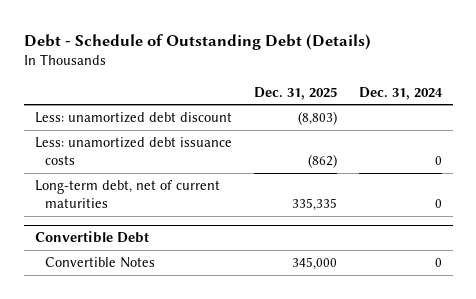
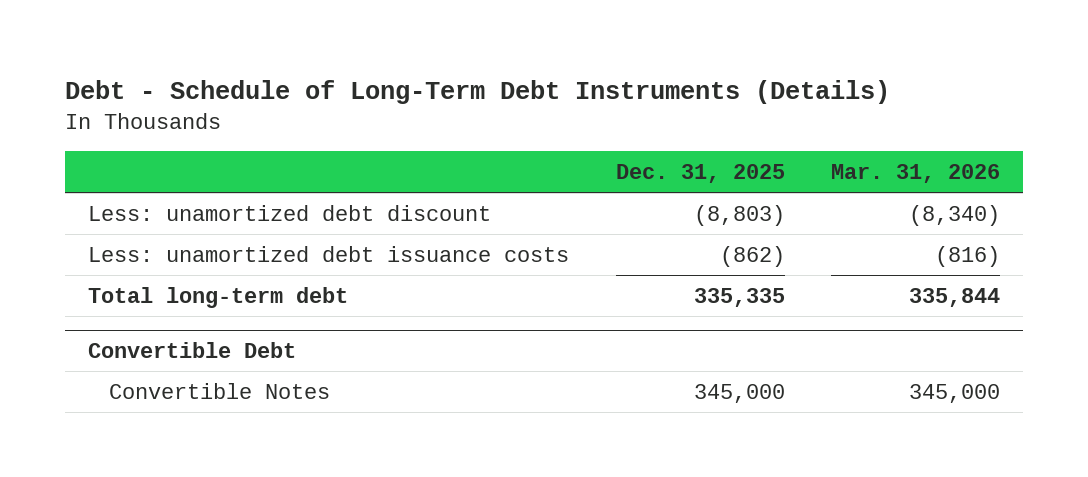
- Debt - Schedule of Outstanding Debt (Details)
+ Debt - Schedule of Long-Term Debt Instruments (Details)
- | Dec. 31, 2025 | Dec. 31, 2024
+ | Dec. 31, 2025 | Mar. 31, 2026
- Long-term debt, net of current maturities | 335,335 | 0
+ Total long-term debt | 335,335 | 335,844

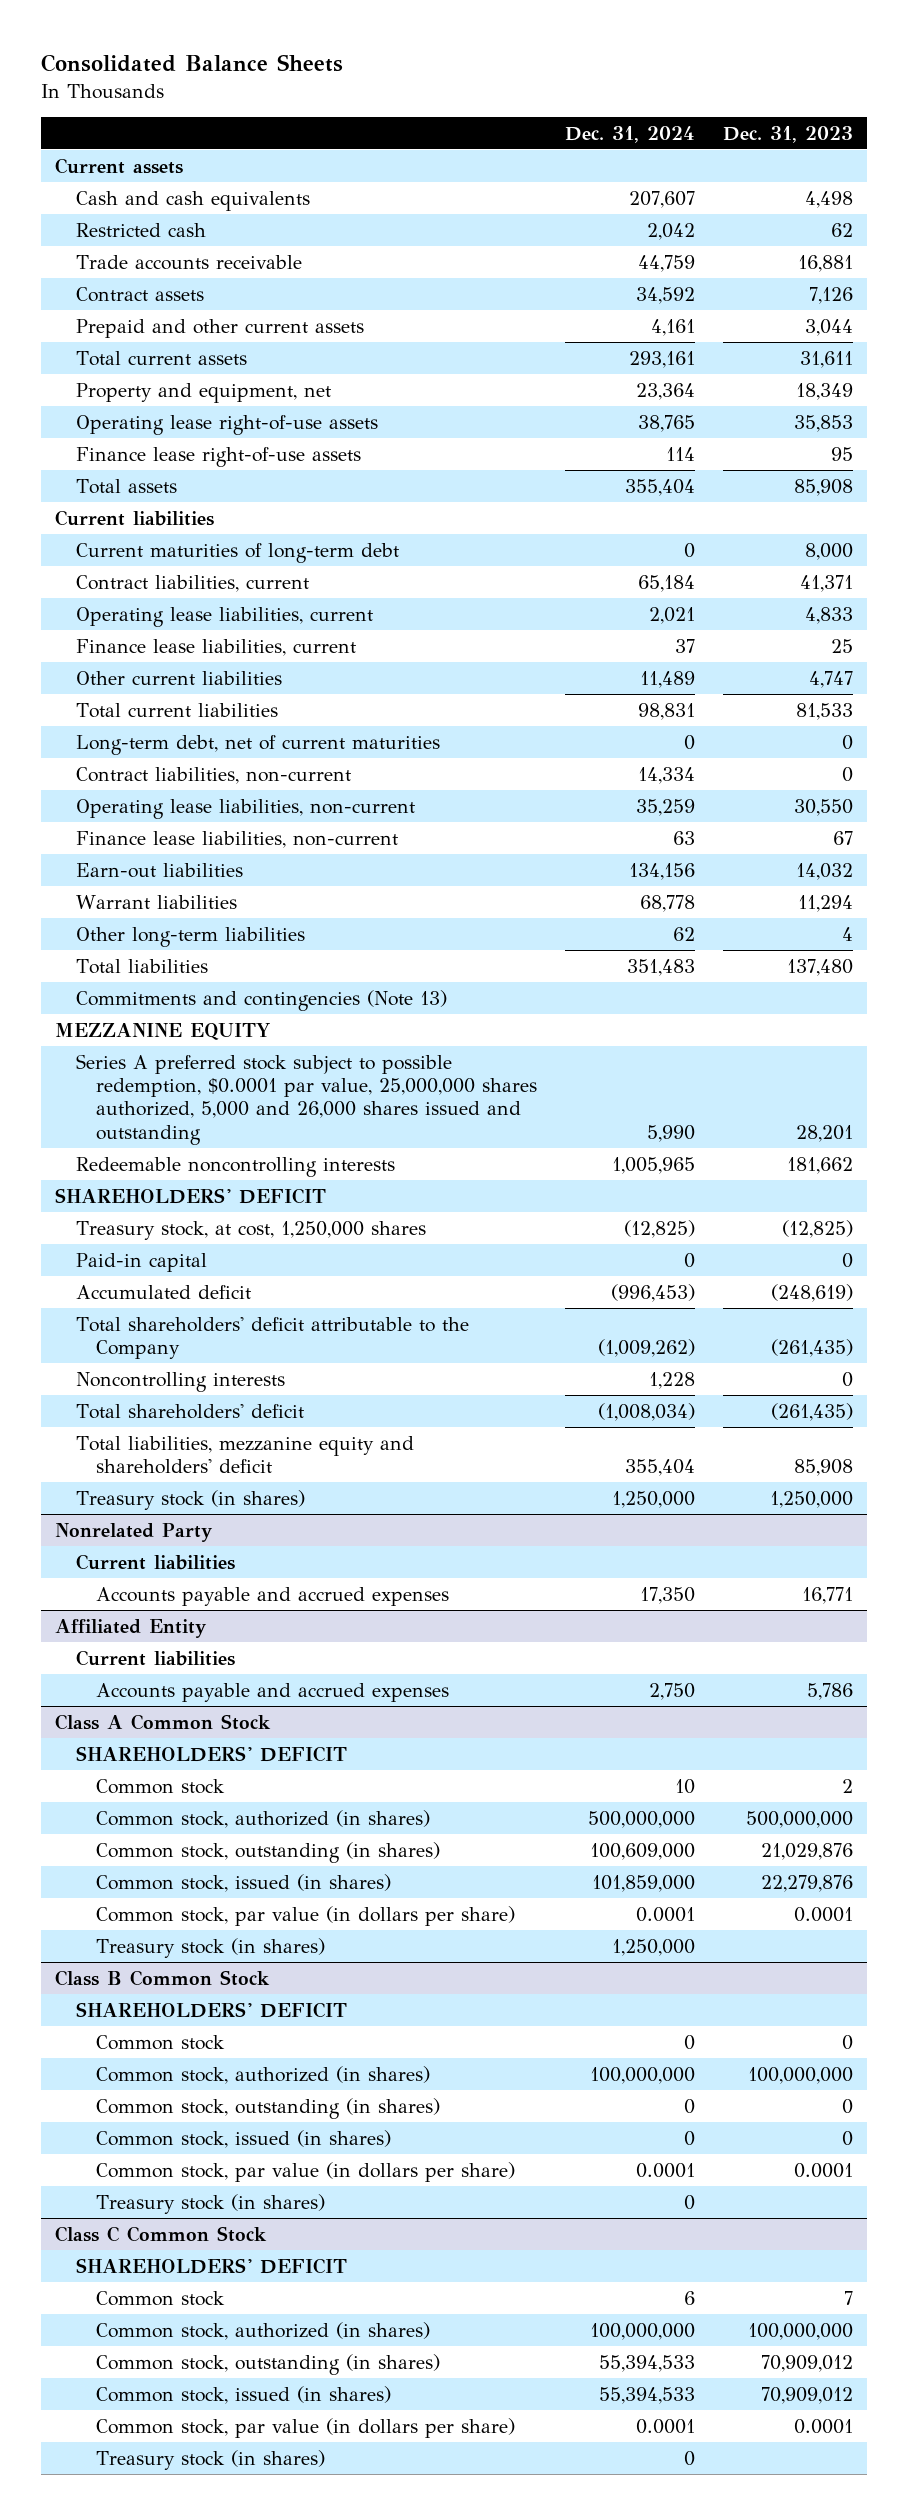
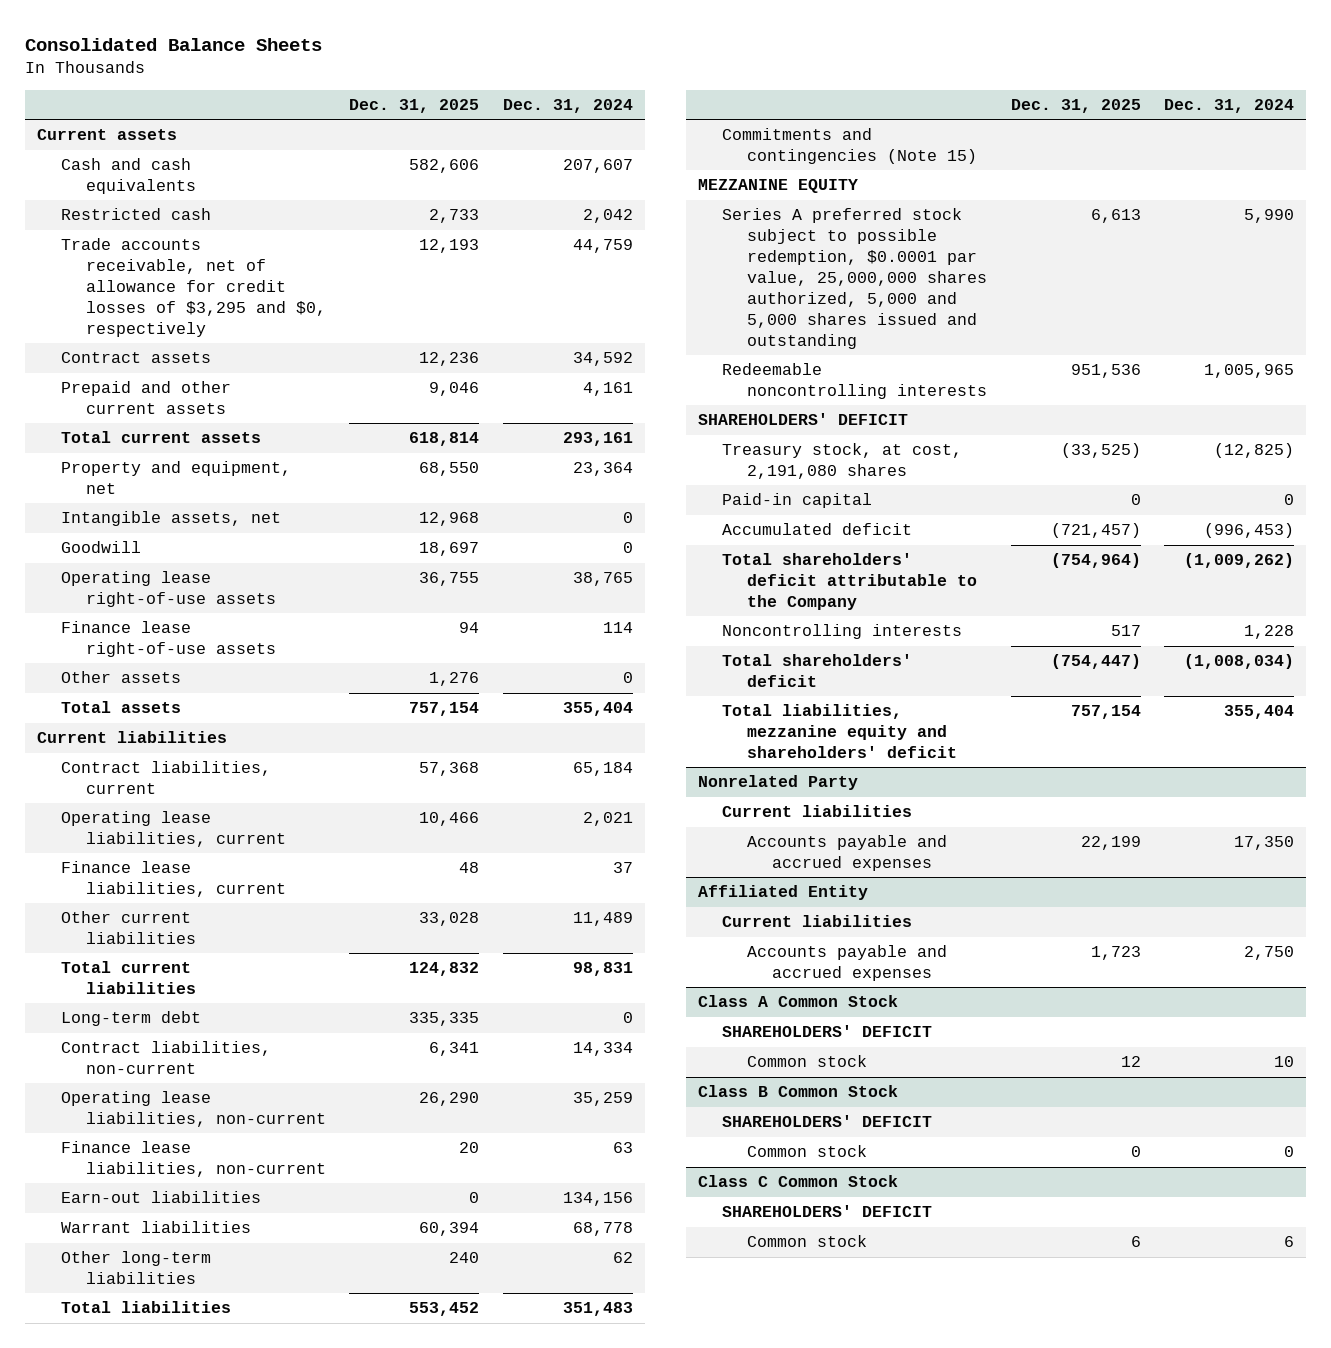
- | Dec. 31, 2024 | Dec. 31, 2023
+ | Dec. 31, 2025 | Dec. 31, 2024
- Trade accounts receivable | 44,759 | 16,881
+ Trade accounts receivable, net of allowance for credit losses of $3,295 and $0, respectively | 12,193 | 44,759
+ Intangible assets, net | 12,968 | 0
+ Goodwill | 18,697 | 0
+ Other assets | 1,276 | 0
- Current maturities of long-term debt | 0 | 8,000
- Long-term debt, net of current maturities | 0 | 0
+ Long-term debt | 335,335 | 0
- Commitments and contingencies (Note 13)
+ Commitments and contingencies (Note 15)
- Series A preferred stock subject to possible redemption, $0.0001 par value, 25,000,000 shares authorized, 5,000 and 26,000 shares issued and outstanding | 5,990 | 28,201
+ Series A preferred stock subject to possible redemption, $0.0001 par value, 25,000,000 shares authorized, 5,000 and 5,000 shares issued and outstanding | 6,613 | 5,990
- Treasury stock, at cost, 1,250,000 shares | (12,825) | (12,825)
+ Treasury stock, at cost, 2,191,080 shares | (33,525) | (12,825)
- Treasury stock (in shares) | 1,250,000 | 1,250,000
@ Class A Common Stock
- Common stock, authorized (in shares) | 500,000,000 | 500,000,000
- Common stock, outstanding (in shares) | 100,609,000 | 21,029,876
- Common stock, issued (in shares) | 101,859,000 | 22,279,876
- Common stock, par value (in dollars per share) | 0.0001 | 0.0001
- Treasury stock (in shares) | 1,250,000 |
@ Class B Common Stock
- Common stock, authorized (in shares) | 100,000,000 | 100,000,000
- Common stock, outstanding (in shares) | 0 | 0
- Common stock, issued (in shares) | 0 | 0
- Common stock, par value (in dollars per share) | 0.0001 | 0.0001
- Treasury stock (in shares) | 0 |
@ Class C Common Stock
- Common stock, authorized (in shares) | 100,000,000 | 100,000,000
- Common stock, outstanding (in shares) | 55,394,533 | 70,909,012
- Common stock, issued (in shares) | 55,394,533 | 70,909,012
- Common stock, par value (in dollars per share) | 0.0001 | 0.0001
- Treasury stock (in shares) | 0 |

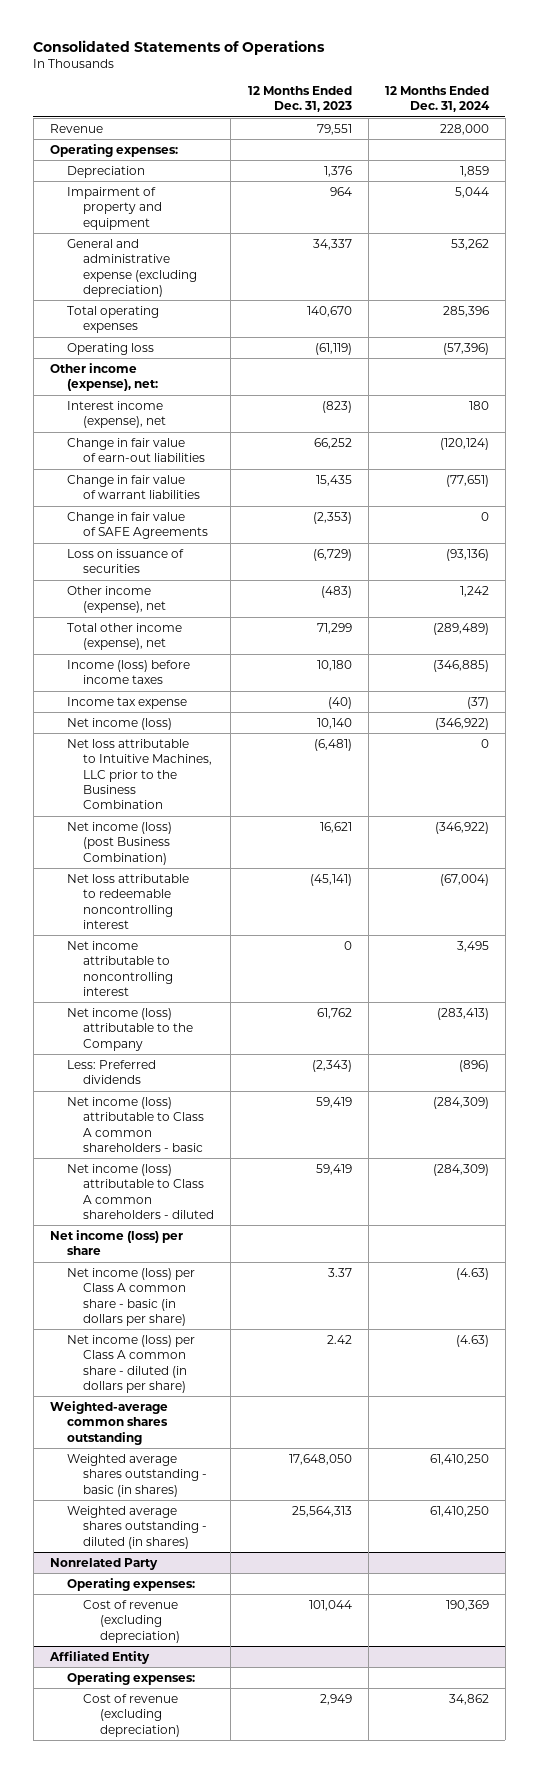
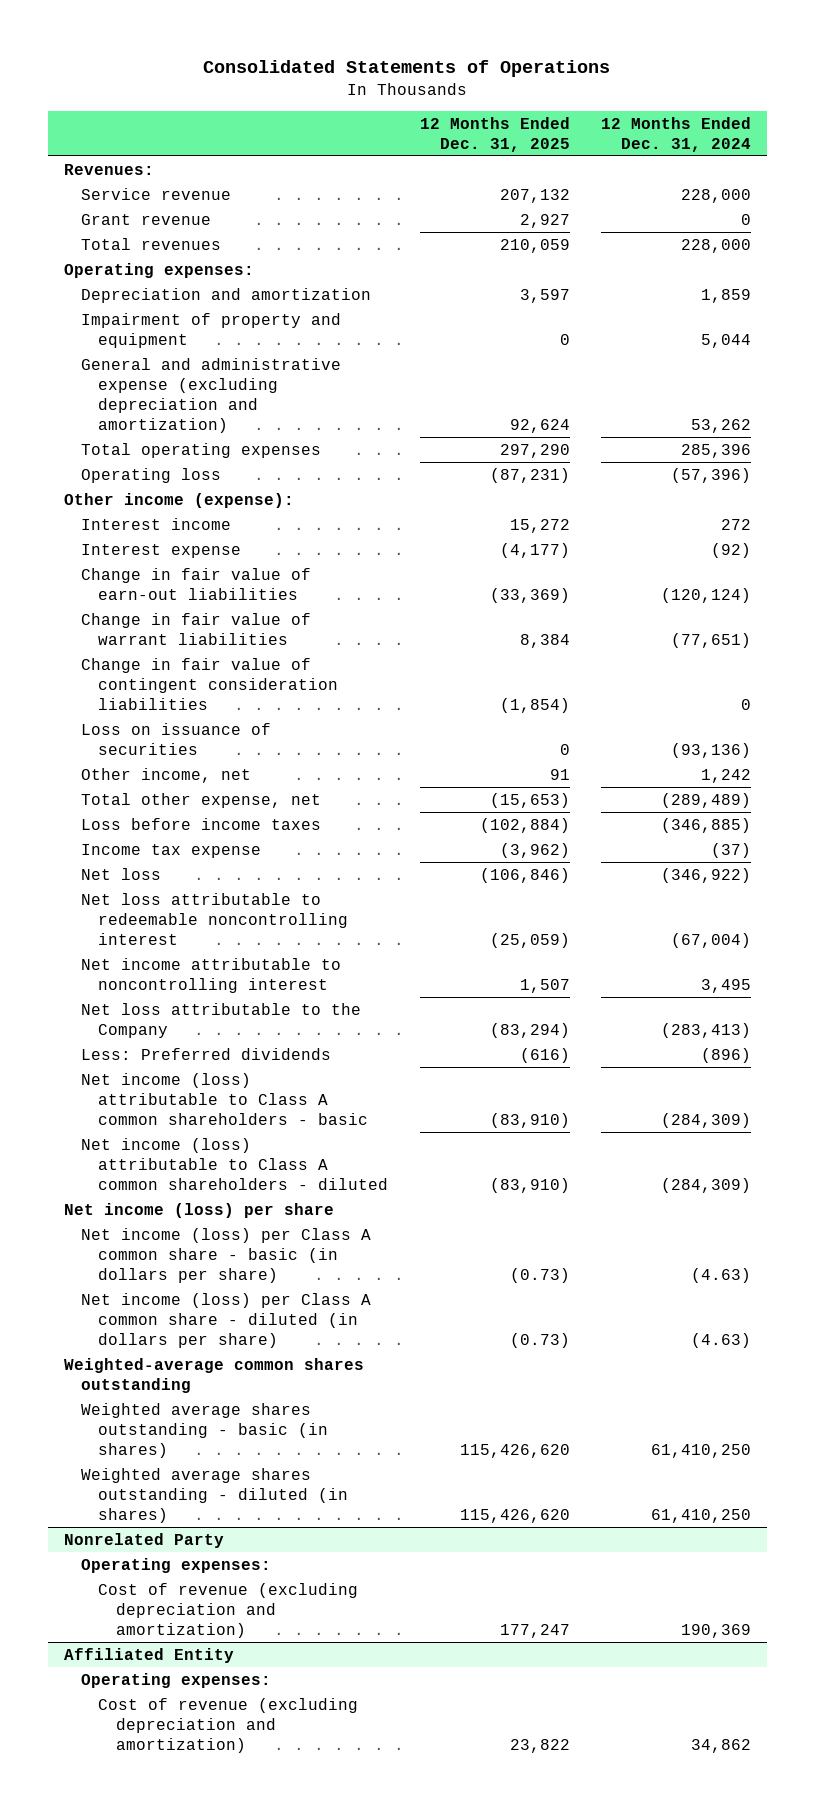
- | 12 Months Ended Dec. 31, 2023 | 12 Months Ended Dec. 31, 2024
+ | 12 Months Ended Dec. 31, 2025 | 12 Months Ended Dec. 31, 2024
- Revenue | 79,551 | 228,000
+ Revenues:
+ Service revenue | 207,132 | 228,000
+ Grant revenue | 2,927 | 0
+ Total revenues | 210,059 | 228,000
- Depreciation | 1,376 | 1,859
+ Depreciation and amortization | 3,597 | 1,859
- General and administrative expense (excluding depreciation) | 34,337 | 53,262
+ General and administrative expense (excluding depreciation and amortization) | 92,624 | 53,262
- Other income (expense), net:
- Interest income (expense), net | (823) | 180
+ Other income (expense):
+ Interest income | 15,272 | 272
+ Interest expense | (4,177) | (92)
- Change in fair value of SAFE Agreements | (2,353) | 0
+ Change in fair value of contingent consideration liabilities | (1,854) | 0
- Other income (expense), net | (483) | 1,242
- Total other income (expense), net | 71,299 | (289,489)
- Income (loss) before income taxes | 10,180 | (346,885)
+ Other income, net | 91 | 1,242
+ Total other expense, net | (15,653) | (289,489)
+ Loss before income taxes | (102,884) | (346,885)
- Net income (loss) | 10,140 | (346,922)
- Net loss attributable to Intuitive Machines, LLC prior to the Business Combination | (6,481) | 0
- Net income (loss) (post Business Combination) | 16,621 | (346,922)
+ Net loss | (106,846) | (346,922)
- Net income (loss) attributable to the Company | 61,762 | (283,413)
+ Net loss attributable to the Company | (83,294) | (283,413)
@ Nonrelated Party
- Cost of revenue (excluding depreciation) | 101,044 | 190,369
+ Cost of revenue (excluding depreciation and amortization) | 177,247 | 190,369
@ Affiliated Entity
- Cost of revenue (excluding depreciation) | 2,949 | 34,862
+ Cost of revenue (excluding depreciation and amortization) | 23,822 | 34,862

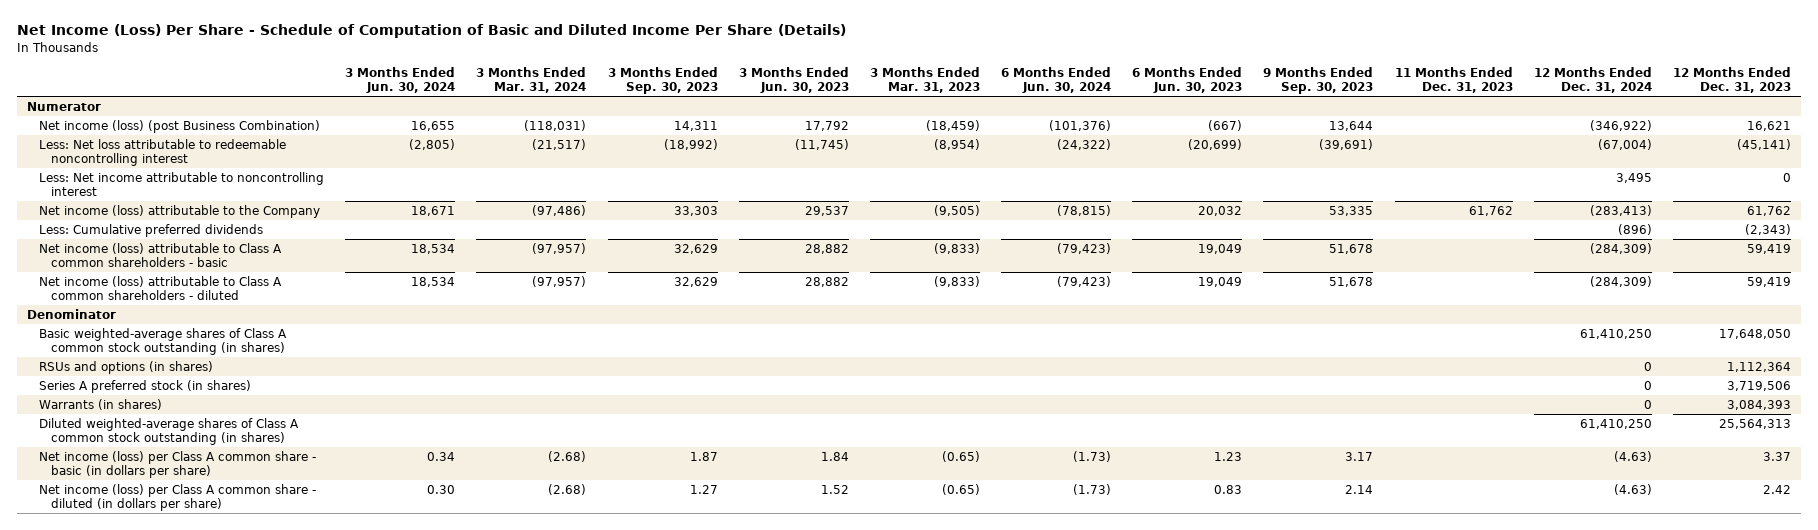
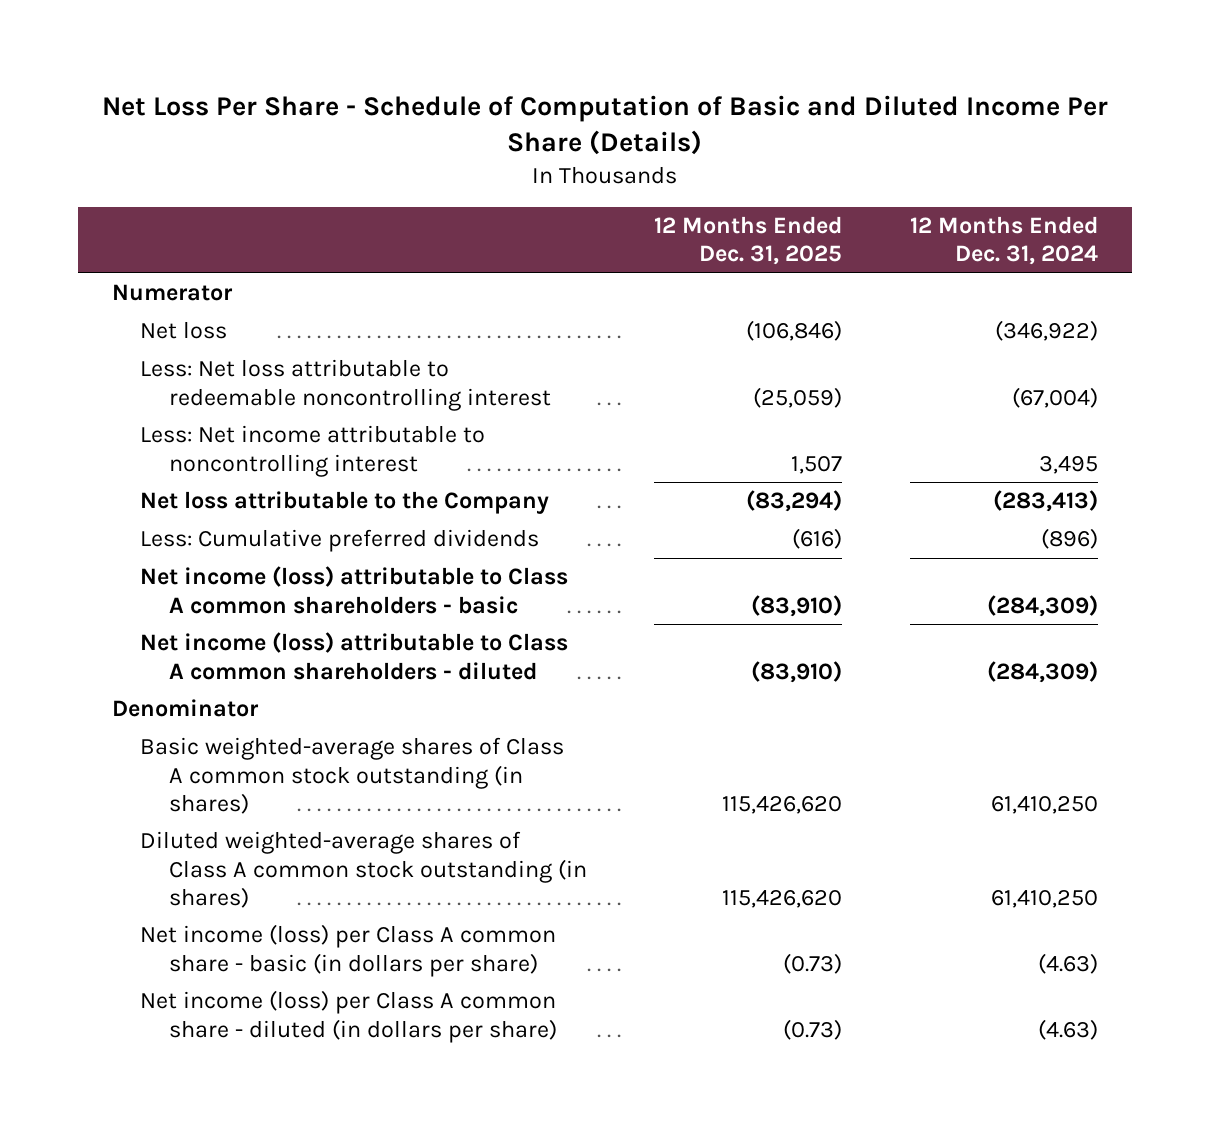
- Net Income (Loss) Per Share - Schedule of Computation of Basic and Diluted Income Per Share (Details)
+ Net Loss Per Share - Schedule of Computation of Basic and Diluted Income Per Share (Details)
- | 3 Months Ended Jun. 30, 2024 | 3 Months Ended Mar. 31, 2024 | 3 Months Ended Sep. 30, 2023 | 3 Months Ended Jun. 30, 2023 | 3 Months Ended Mar. 31, 2023 | 6 Months Ended Jun. 30, 2024 | 6 Months Ended Jun. 30, 2023 | 9 Months Ended Sep. 30, 2023 | 11 Months Ended Dec. 31, 2023 | 12 Months Ended Dec. 31, 2024 | 12 Months Ended Dec. 31, 2023
+ | 12 Months Ended Dec. 31, 2025 | 12 Months Ended Dec. 31, 2024
- Net income (loss) (post Business Combination) | 16,655 | (118,031) | 14,311 | 17,792 | (18,459) | (101,376) | (667) | 13,644 | | (346,922) | 16,621
+ Net loss | (106,846) | (346,922)
- Net income (loss) attributable to the Company | 18,671 | (97,486) | 33,303 | 29,537 | (9,505) | (78,815) | 20,032 | 53,335 | 61,762 | (283,413) | 61,762
+ Net loss attributable to the Company | (83,294) | (283,413)
- RSUs and options (in shares) | | | | | | | | | | 0 | 1,112,364
- Series A preferred stock (in shares) | | | | | | | | | | 0 | 3,719,506
- Warrants (in shares) | | | | | | | | | | 0 | 3,084,393

